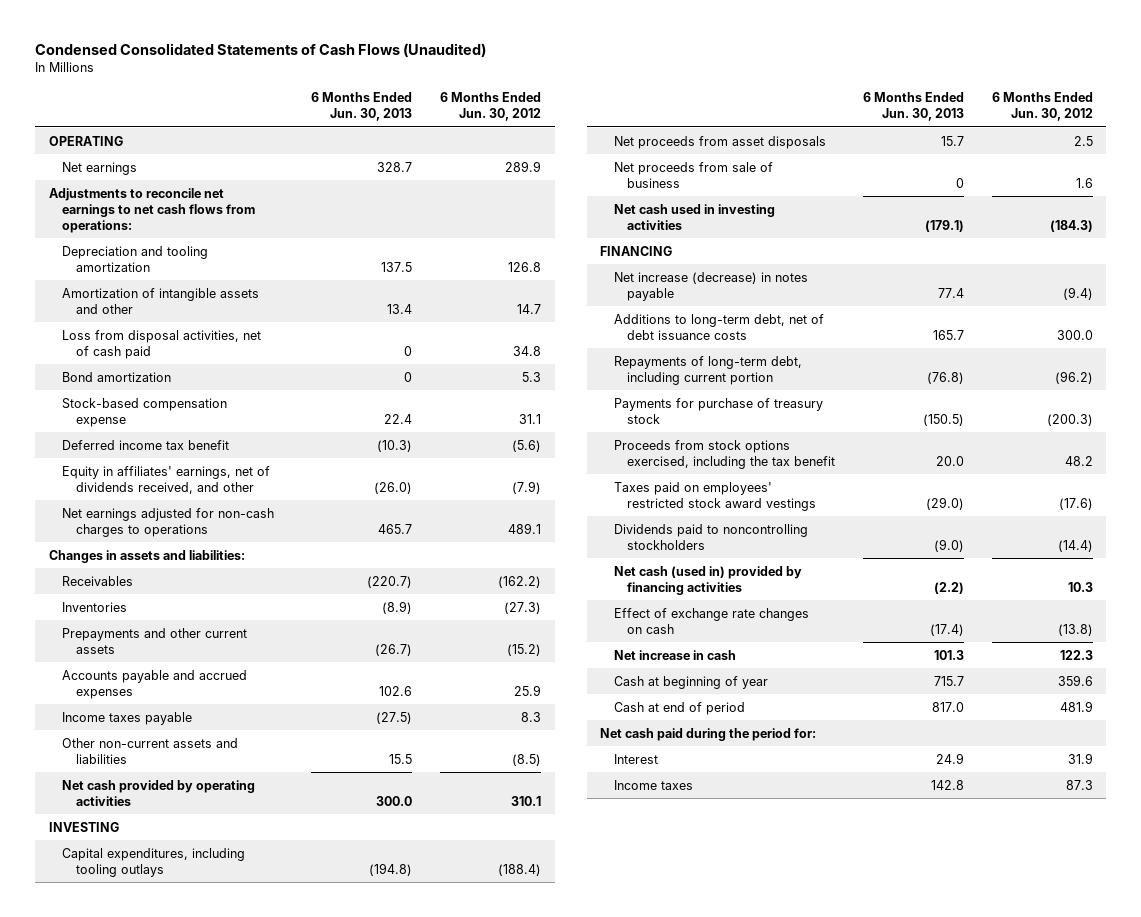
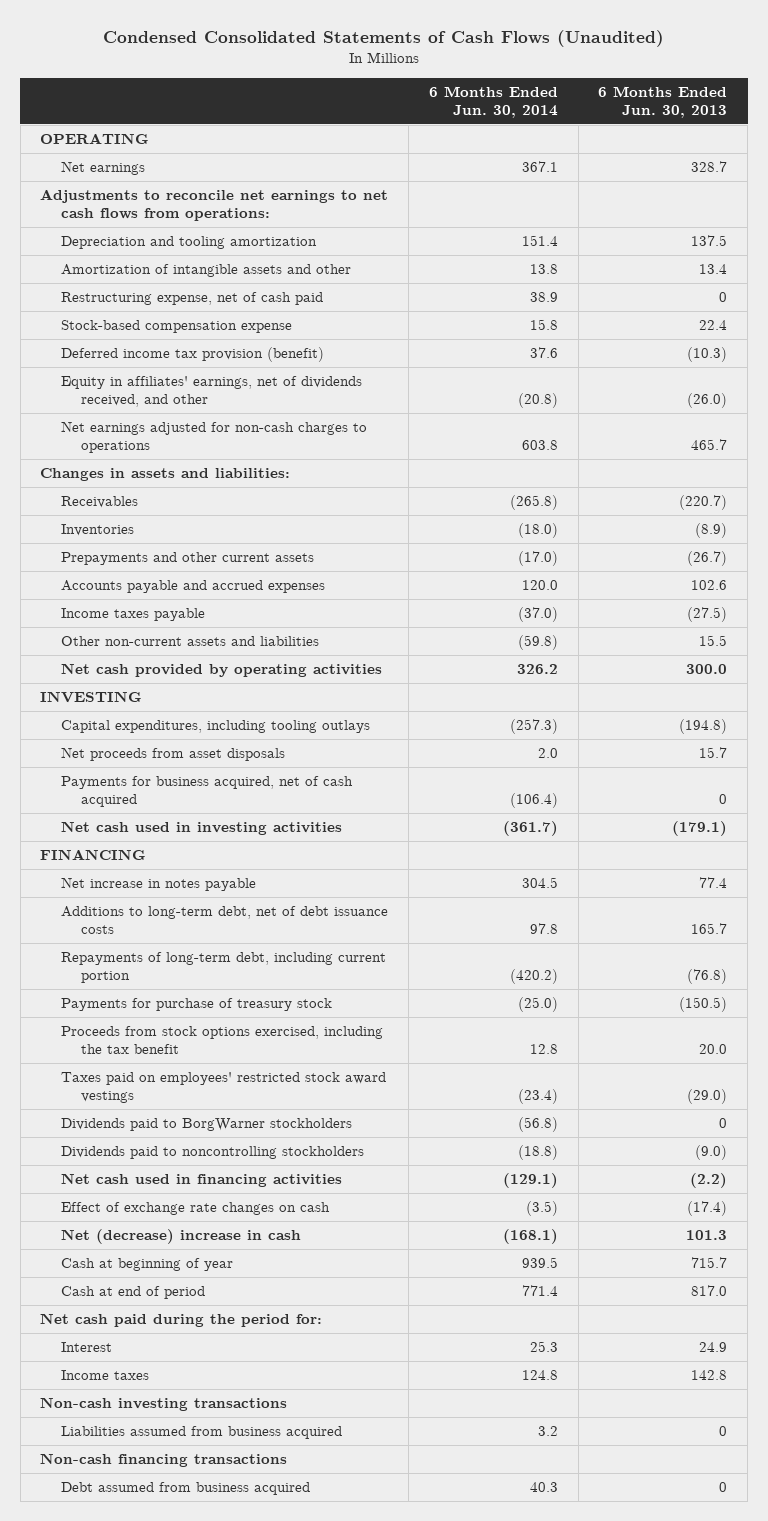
- | 6 Months Ended Jun. 30, 2013 | 6 Months Ended Jun. 30, 2012
+ | 6 Months Ended Jun. 30, 2014 | 6 Months Ended Jun. 30, 2013
- Loss from disposal activities, net of cash paid | 0 | 34.8
- Bond amortization | 0 | 5.3
+ Restructuring expense, net of cash paid | 38.9 | 0
- Deferred income tax benefit | (10.3) | (5.6)
+ Deferred income tax provision (benefit) | 37.6 | (10.3)
- Net proceeds from sale of business | 0 | 1.6
+ Payments for business acquired, net of cash acquired | (106.4) | 0
- Net increase (decrease) in notes payable | 77.4 | (9.4)
+ Net increase in notes payable | 304.5 | 77.4
+ Dividends paid to BorgWarner stockholders | (56.8) | 0
- Net cash (used in) provided by financing activities | (2.2) | 10.3
+ Net cash used in financing activities | (129.1) | (2.2)
- Net increase in cash | 101.3 | 122.3
+ Net (decrease) increase in cash | (168.1) | 101.3
+ Non-cash investing transactions
+ Liabilities assumed from business acquired | 3.2 | 0
+ Non-cash financing transactions
+ Debt assumed from business acquired | 40.3 | 0

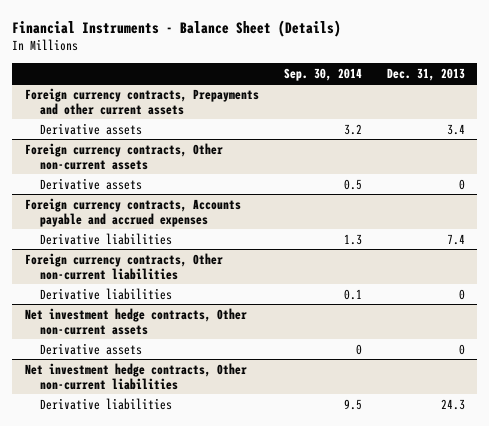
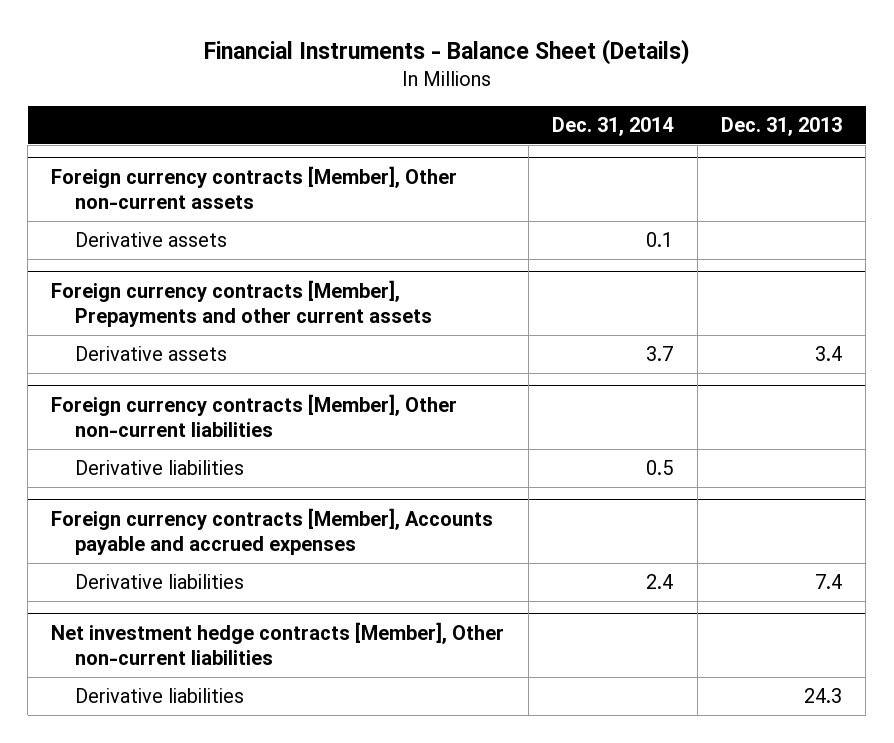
- | Sep. 30, 2014 | Dec. 31, 2013
+ | Dec. 31, 2014 | Dec. 31, 2013
- Foreign currency contracts, Prepayments and other current assets
+ Foreign currency contracts [Member], Other non-current assets
+ Derivative assets | 0.1 |
+ Foreign currency contracts [Member], Prepayments and other current assets
- Foreign currency contracts, Other non-current assets
- Derivative assets | 0.5 | 0
- Foreign currency contracts, Accounts payable and accrued expenses
+ Foreign currency contracts [Member], Other non-current liabilities
+ Derivative liabilities | 0.5 |
+ Foreign currency contracts [Member], Accounts payable and accrued expenses
- Foreign currency contracts, Other non-current liabilities
- Derivative liabilities | 0.1 | 0
- Net investment hedge contracts, Other non-current assets
- Derivative assets | 0 | 0
- Net investment hedge contracts, Other non-current liabilities
+ Net investment hedge contracts [Member], Other non-current liabilities

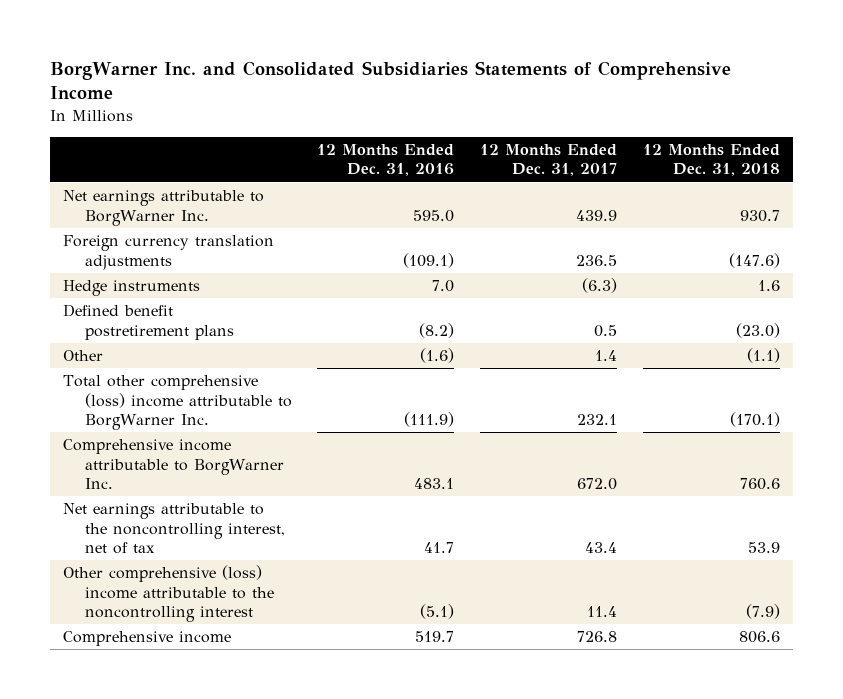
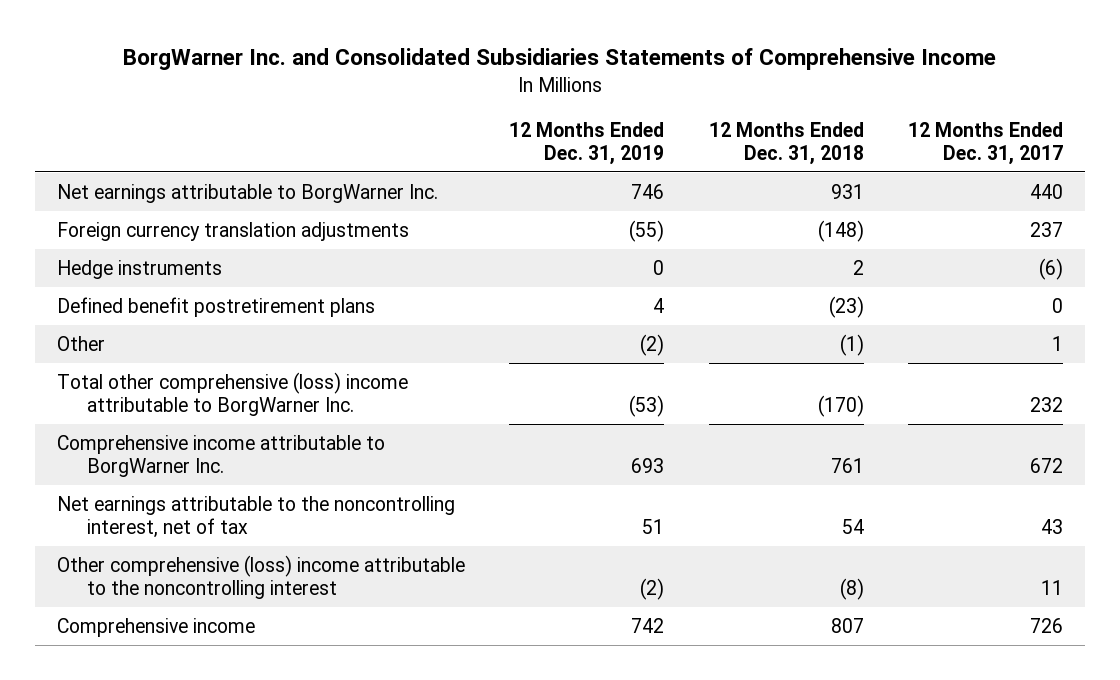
- | 12 Months Ended Dec. 31, 2016 | 12 Months Ended Dec. 31, 2017 | 12 Months Ended Dec. 31, 2018
+ | 12 Months Ended Dec. 31, 2019 | 12 Months Ended Dec. 31, 2018 | 12 Months Ended Dec. 31, 2017
- Net earnings attributable to BorgWarner Inc. | 595.0 | 439.9 | 930.7
- Foreign currency translation adjustments | (109.1) | 236.5 | (147.6)
- Hedge instruments | 7.0 | (6.3) | 1.6
- Defined benefit postretirement plans | (8.2) | 0.5 | (23.0)
- Other | (1.6) | 1.4 | (1.1)
- Total other comprehensive (loss) income attributable to BorgWarner Inc. | (111.9) | 232.1 | (170.1)
- Comprehensive income attributable to BorgWarner Inc. | 483.1 | 672.0 | 760.6
- Net earnings attributable to the noncontrolling interest, net of tax | 41.7 | 43.4 | 53.9
- Other comprehensive (loss) income attributable to the noncontrolling interest | (5.1) | 11.4 | (7.9)
- Comprehensive income | 519.7 | 726.8 | 806.6
+ Net earnings attributable to BorgWarner Inc. | 746 | 931 | 440
+ Foreign currency translation adjustments | (55) | (148) | 237
+ Hedge instruments | 0 | 2 | (6)
+ Defined benefit postretirement plans | 4 | (23) | 0
+ Other | (2) | (1) | 1
+ Total other comprehensive (loss) income attributable to BorgWarner Inc. | (53) | (170) | 232
+ Comprehensive income attributable to BorgWarner Inc. | 693 | 761 | 672
+ Net earnings attributable to the noncontrolling interest, net of tax | 51 | 54 | 43
+ Other comprehensive (loss) income attributable to the noncontrolling interest | (2) | (8) | 11
+ Comprehensive income | 742 | 807 | 726

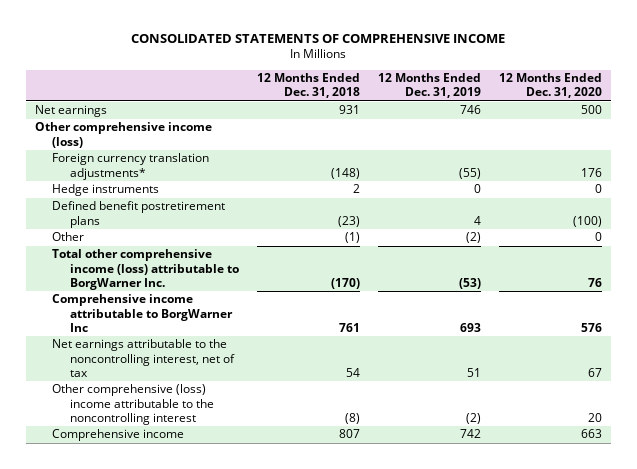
- BorgWarner Inc. and Consolidated Subsidiaries Statements of Comprehensive Income
+ CONSOLIDATED STATEMENTS OF COMPREHENSIVE INCOME
- | 12 Months Ended Dec. 31, 2019 | 12 Months Ended Dec. 31, 2018 | 12 Months Ended Dec. 31, 2017
+ | 12 Months Ended Dec. 31, 2018 | 12 Months Ended Dec. 31, 2019 | 12 Months Ended Dec. 31, 2020
- Net earnings attributable to BorgWarner Inc. | 746 | 931 | 440
- Foreign currency translation adjustments | (55) | (148) | 237
+ Net earnings | 931 | 746 | 500
+ Other comprehensive income (loss)
+ Foreign currency translation adjustments* | (148) | (55) | 176
- Total other comprehensive (loss) income attributable to BorgWarner Inc. | (53) | (170) | 232
- Comprehensive income attributable to BorgWarner Inc. | 693 | 761 | 672
+ Total other comprehensive income (loss) attributable to BorgWarner Inc. | (170) | (53) | 76
+ Comprehensive income attributable to BorgWarner Inc | 761 | 693 | 576

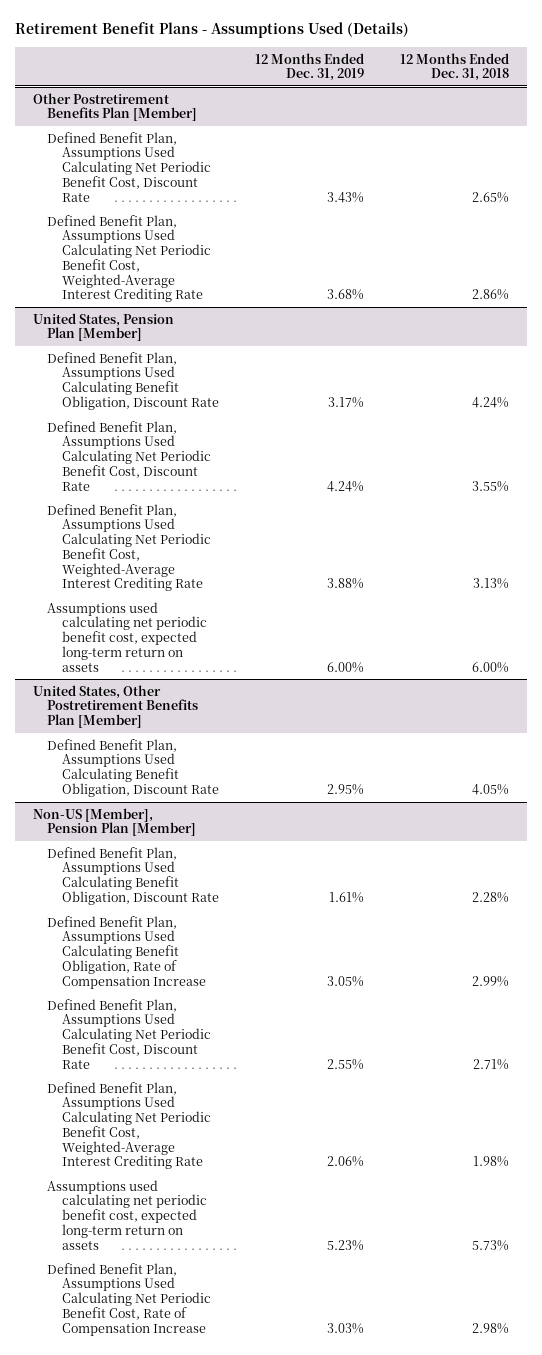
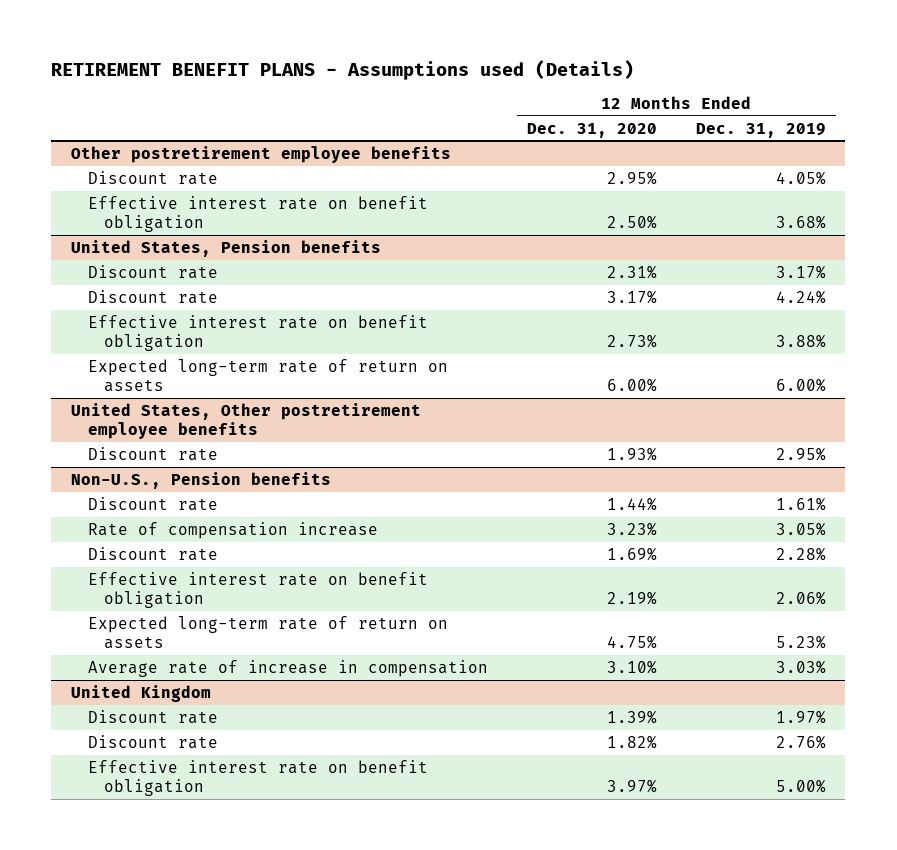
- Retirement Benefit Plans - Assumptions Used (Details)
+ RETIREMENT BENEFIT PLANS - Assumptions used (Details)
- | 12 Months Ended Dec. 31, 2019 | 12 Months Ended Dec. 31, 2018
+ | 12 Months Ended Dec. 31, 2020 | 12 Months Ended Dec. 31, 2019
- Other Postretirement Benefits Plan [Member]
- Defined Benefit Plan, Assumptions Used Calculating Net Periodic Benefit Cost, Discount Rate | 3.43% | 2.65%
- Defined Benefit Plan, Assumptions Used Calculating Net Periodic Benefit Cost, Weighted-Average Interest Crediting Rate | 3.68% | 2.86%
- United States, Pension Plan [Member]
- Defined Benefit Plan, Assumptions Used Calculating Benefit Obligation, Discount Rate | 3.17% | 4.24%
- Defined Benefit Plan, Assumptions Used Calculating Net Periodic Benefit Cost, Discount Rate | 4.24% | 3.55%
- Defined Benefit Plan, Assumptions Used Calculating Net Periodic Benefit Cost, Weighted-Average Interest Crediting Rate | 3.88% | 3.13%
- Assumptions used calculating net periodic benefit cost, expected long-term return on assets | 6.00% | 6.00%
- United States, Other Postretirement Benefits Plan [Member]
- Defined Benefit Plan, Assumptions Used Calculating Benefit Obligation, Discount Rate | 2.95% | 4.05%
- Non-US [Member], Pension Plan [Member]
- Defined Benefit Plan, Assumptions Used Calculating Benefit Obligation, Discount Rate | 1.61% | 2.28%
- Defined Benefit Plan, Assumptions Used Calculating Benefit Obligation, Rate of Compensation Increase | 3.05% | 2.99%
- Defined Benefit Plan, Assumptions Used Calculating Net Periodic Benefit Cost, Discount Rate | 2.55% | 2.71%
- Defined Benefit Plan, Assumptions Used Calculating Net Periodic Benefit Cost, Weighted-Average Interest Crediting Rate | 2.06% | 1.98%
- Assumptions used calculating net periodic benefit cost, expected long-term return on assets | 5.23% | 5.73%
- Defined Benefit Plan, Assumptions Used Calculating Net Periodic Benefit Cost, Rate of Compensation Increase | 3.03% | 2.98%
+ Other postretirement employee benefits
+ Discount rate | 2.95% | 4.05%
+ Effective interest rate on benefit obligation | 2.50% | 3.68%
+ United States, Pension benefits
+ Discount rate | 2.31% | 3.17%
+ Discount rate | 3.17% | 4.24%
+ Effective interest rate on benefit obligation | 2.73% | 3.88%
+ Expected long-term rate of return on assets | 6.00% | 6.00%
+ United States, Other postretirement employee benefits
+ Discount rate | 1.93% | 2.95%
+ Non-U.S., Pension benefits
+ Discount rate | 1.44% | 1.61%
+ Rate of compensation increase | 3.23% | 3.05%
+ Discount rate | 1.69% | 2.28%
+ Effective interest rate on benefit obligation | 2.19% | 2.06%
+ Expected long-term rate of return on assets | 4.75% | 5.23%
+ Average rate of increase in compensation | 3.10% | 3.03%
+ United Kingdom
+ Discount rate | 1.39% | 1.97%
+ Discount rate | 1.82% | 2.76%
+ Effective interest rate on benefit obligation | 3.97% | 5.00%

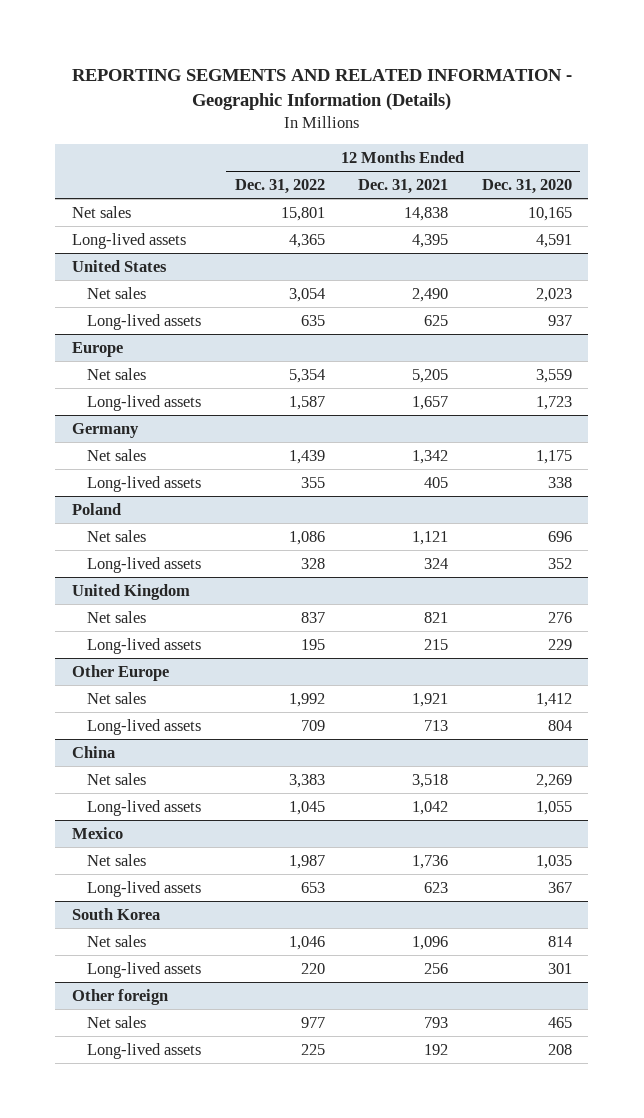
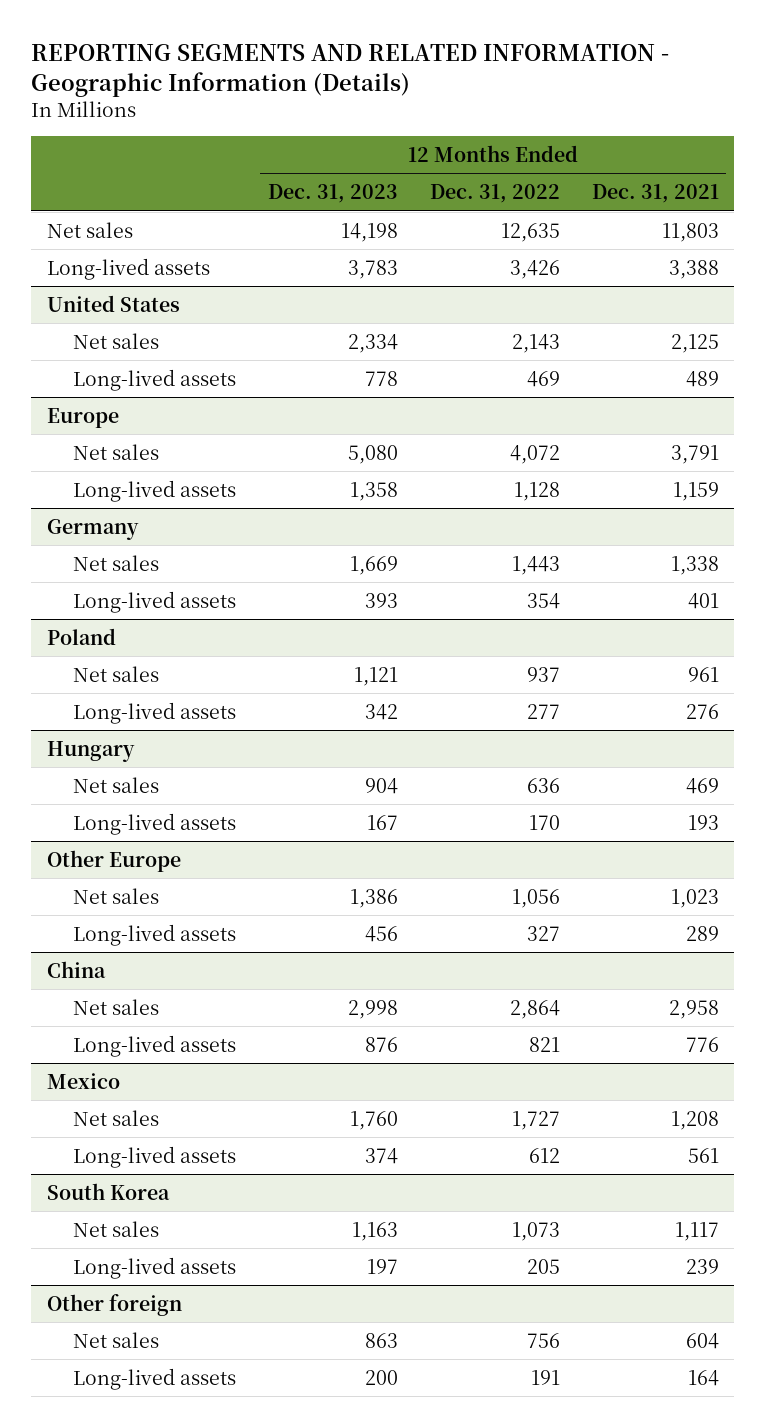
- | 12 Months Ended Dec. 31, 2022 | 12 Months Ended Dec. 31, 2021 | 12 Months Ended Dec. 31, 2020
+ | 12 Months Ended Dec. 31, 2023 | 12 Months Ended Dec. 31, 2022 | 12 Months Ended Dec. 31, 2021
- Net sales | 15,801 | 14,838 | 10,165
- Long-lived assets | 4,365 | 4,395 | 4,591
+ Net sales | 14,198 | 12,635 | 11,803
+ Long-lived assets | 3,783 | 3,426 | 3,388
@ United States
- Net sales | 3,054 | 2,490 | 2,023
- Long-lived assets | 635 | 625 | 937
+ Net sales | 2,334 | 2,143 | 2,125
+ Long-lived assets | 778 | 469 | 489
@ Europe
- Net sales | 5,354 | 5,205 | 3,559
- Long-lived assets | 1,587 | 1,657 | 1,723
+ Net sales | 5,080 | 4,072 | 3,791
+ Long-lived assets | 1,358 | 1,128 | 1,159
@ Germany
- Net sales | 1,439 | 1,342 | 1,175
- Long-lived assets | 355 | 405 | 338
+ Net sales | 1,669 | 1,443 | 1,338
+ Long-lived assets | 393 | 354 | 401
@ Poland
- Net sales | 1,086 | 1,121 | 696
- Long-lived assets | 328 | 324 | 352
- United Kingdom
- Net sales | 837 | 821 | 276
- Long-lived assets | 195 | 215 | 229
@ Poland
+ Net sales | 1,121 | 937 | 961
+ Long-lived assets | 342 | 277 | 276
+ Hungary
+ Net sales | 904 | 636 | 469
+ Long-lived assets | 167 | 170 | 193
@ Other Europe
- Net sales | 1,992 | 1,921 | 1,412
- Long-lived assets | 709 | 713 | 804
+ Net sales | 1,386 | 1,056 | 1,023
+ Long-lived assets | 456 | 327 | 289
@ China
- Net sales | 3,383 | 3,518 | 2,269
- Long-lived assets | 1,045 | 1,042 | 1,055
+ Net sales | 2,998 | 2,864 | 2,958
+ Long-lived assets | 876 | 821 | 776
@ Mexico
- Net sales | 1,987 | 1,736 | 1,035
- Long-lived assets | 653 | 623 | 367
+ Net sales | 1,760 | 1,727 | 1,208
+ Long-lived assets | 374 | 612 | 561
@ South Korea
- Net sales | 1,046 | 1,096 | 814
- Long-lived assets | 220 | 256 | 301
+ Net sales | 1,163 | 1,073 | 1,117
+ Long-lived assets | 197 | 205 | 239
@ Other foreign
- Net sales | 977 | 793 | 465
- Long-lived assets | 225 | 192 | 208
+ Net sales | 863 | 756 | 604
+ Long-lived assets | 200 | 191 | 164

